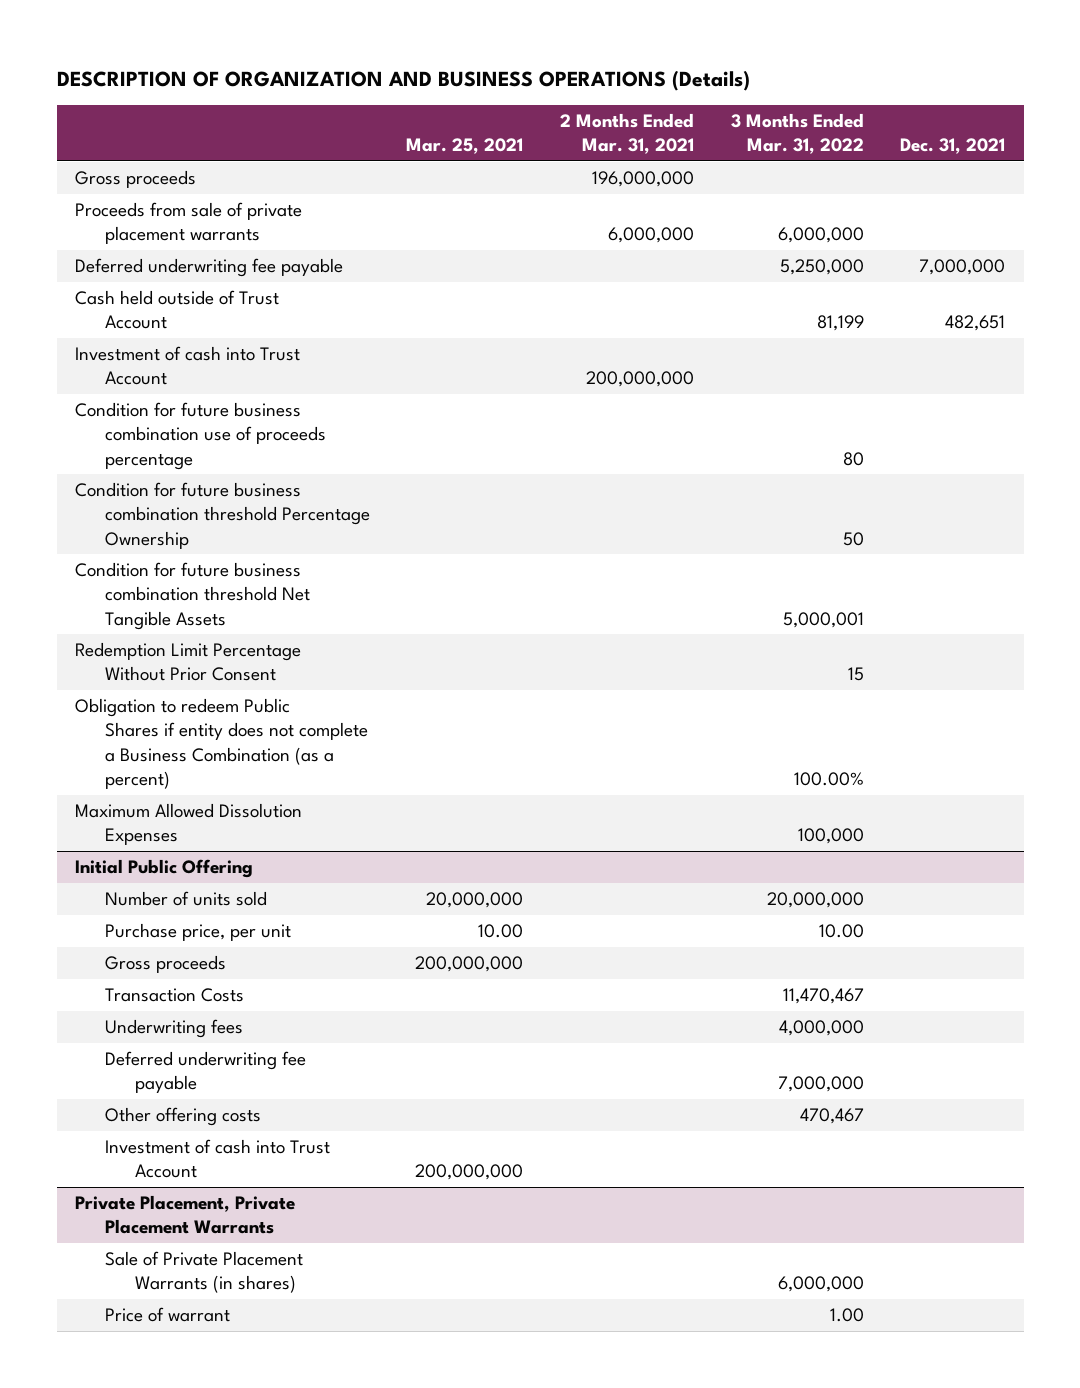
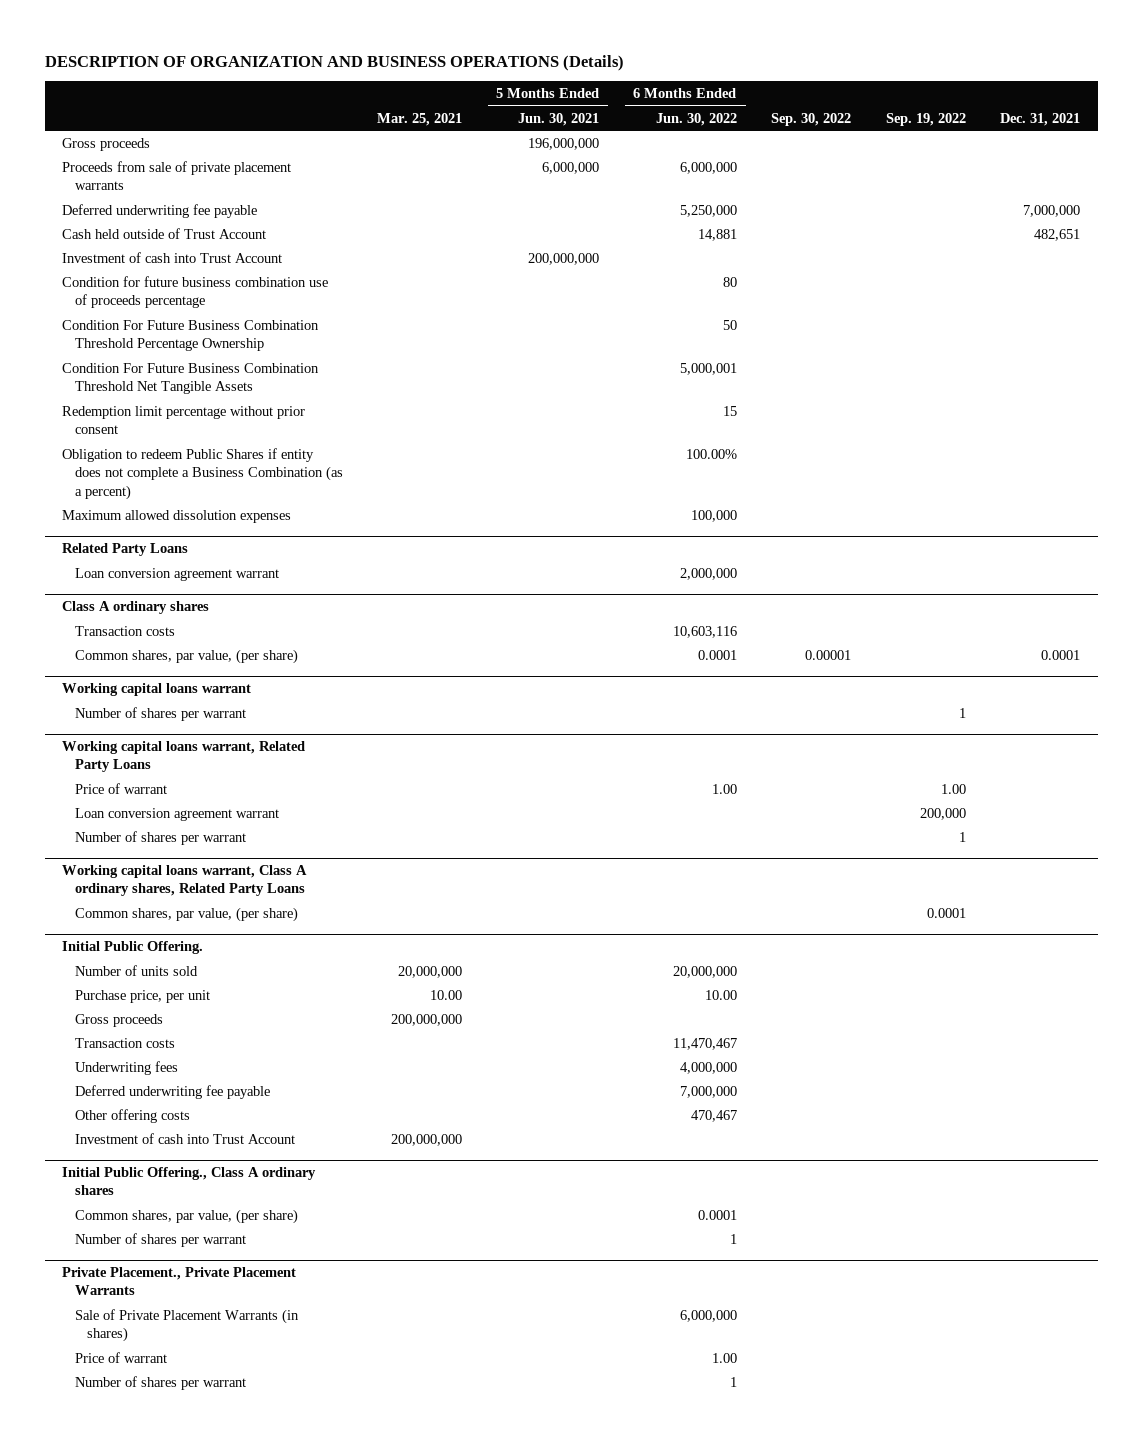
- | Mar. 25, 2021 | 2 Months Ended Mar. 31, 2021 | 3 Months Ended Mar. 31, 2022 | Dec. 31, 2021
+ | Mar. 25, 2021 | 5 Months Ended Jun. 30, 2021 | 6 Months Ended Jun. 30, 2022 | Sep. 30, 2022 | Sep. 19, 2022 | Dec. 31, 2021
- Condition for future business combination threshold Percentage Ownership | | | 50 |
- Condition for future business combination threshold Net Tangible Assets | | | 5,000,001 |
- Redemption Limit Percentage Without Prior Consent | | | 15 |
+ Condition For Future Business Combination Threshold Percentage Ownership | | | 50 | | |
+ Condition For Future Business Combination Threshold Net Tangible Assets | | | 5,000,001 | | |
+ Redemption limit percentage without prior consent | | | 15 | | |
- Maximum Allowed Dissolution Expenses | | | 100,000 |
- Initial Public Offering
+ Maximum allowed dissolution expenses | | | 100,000 | | |
+ Related Party Loans
+ Loan conversion agreement warrant | | | 2,000,000 | | |
+ Class A ordinary shares
+ Transaction costs | | | 10,603,116 | | |
+ Common shares, par value, (per share) | | | 0.0001 | 0.00001 | | 0.0001
+ Working capital loans warrant
+ Number of shares per warrant | | | | | 1 |
+ Working capital loans warrant, Related Party Loans
+ Price of warrant | | | 1.00 | | 1.00 |
+ Loan conversion agreement warrant | | | | | 200,000 |
+ Number of shares per warrant | | | | | 1 |
+ Working capital loans warrant, Class A ordinary shares, Related Party Loans
+ Common shares, par value, (per share) | | | | | 0.0001 |
+ Initial Public Offering.
- Transaction Costs | | | 11,470,467 |
+ Transaction costs | | | 11,470,467 | | |
- Private Placement, Private Placement Warrants
+ Initial Public Offering., Class A ordinary shares
+ Common shares, par value, (per share) | | | 0.0001 | | |
+ Number of shares per warrant | | | 1 | | |
+ Private Placement., Private Placement Warrants
+ Number of shares per warrant | | | 1 | | |

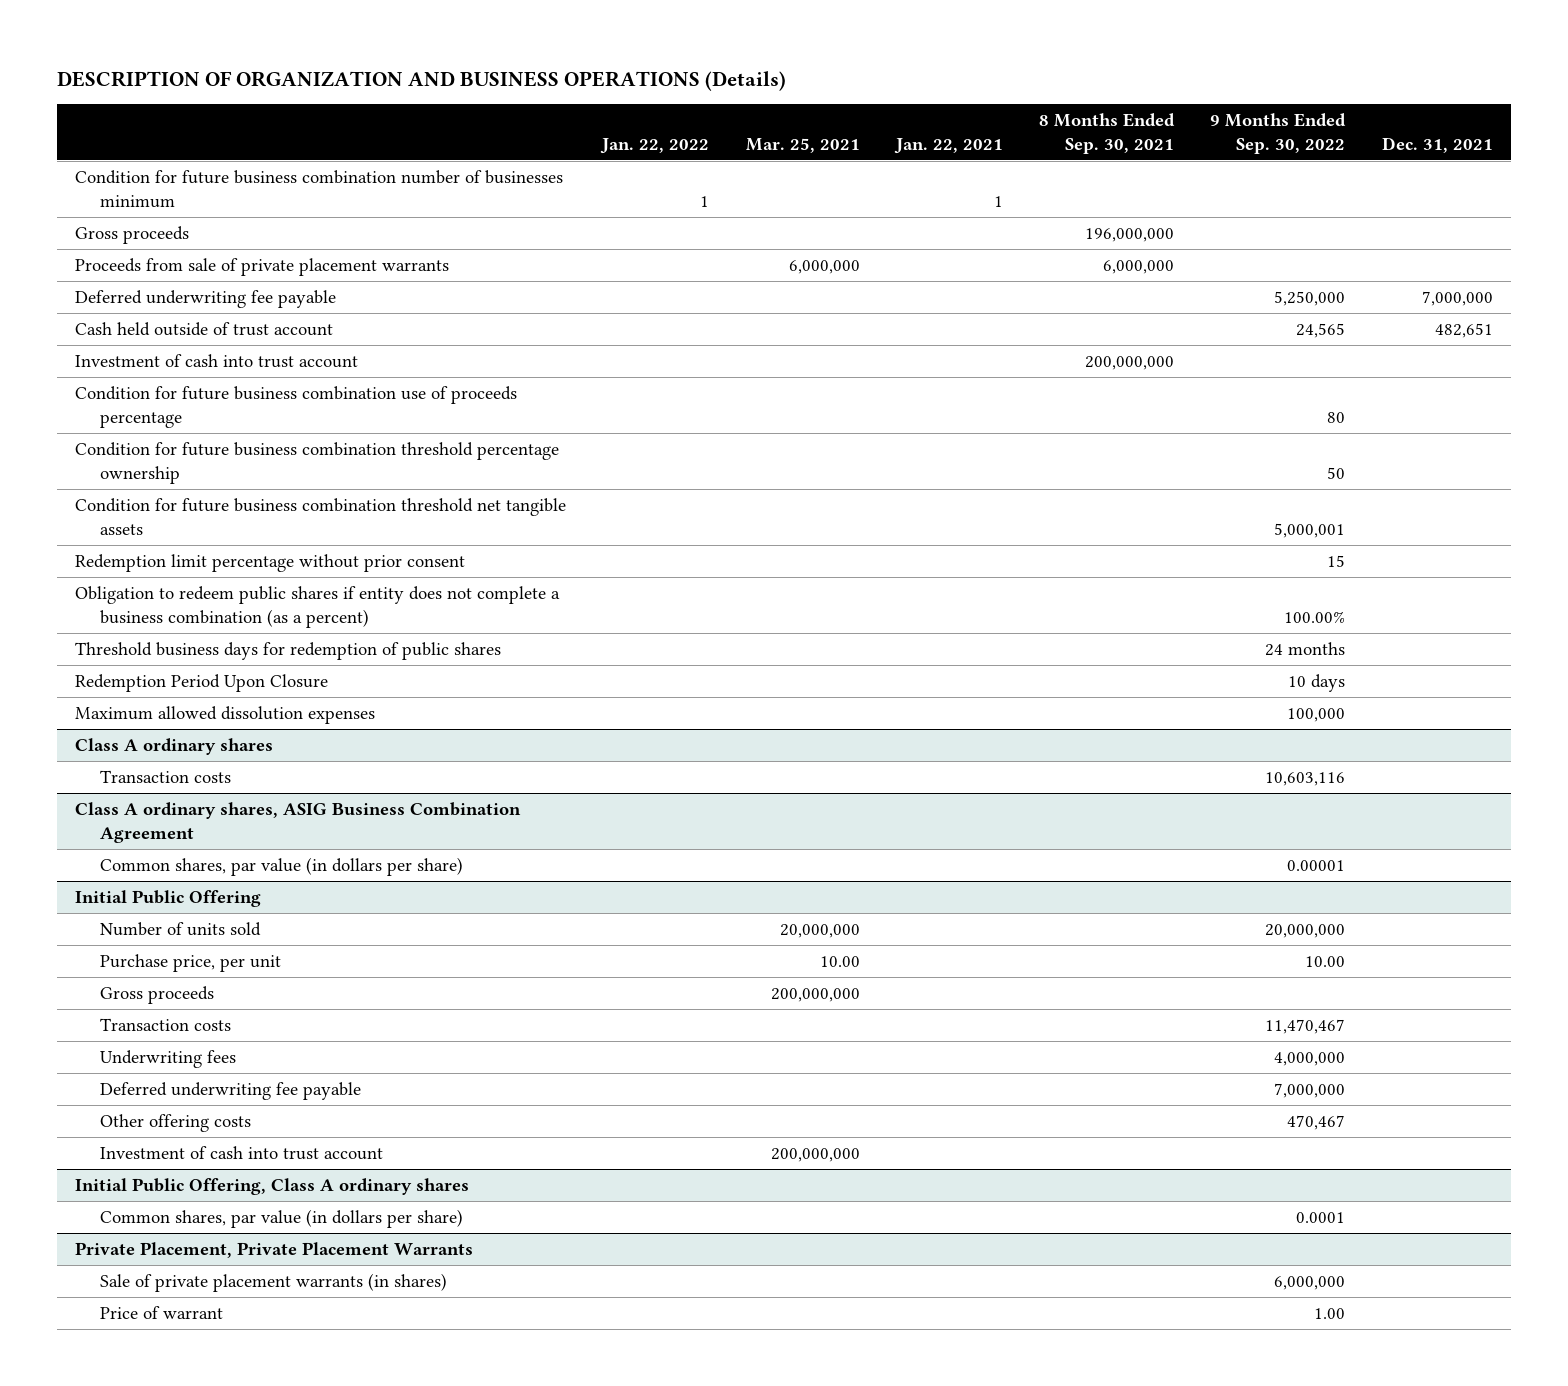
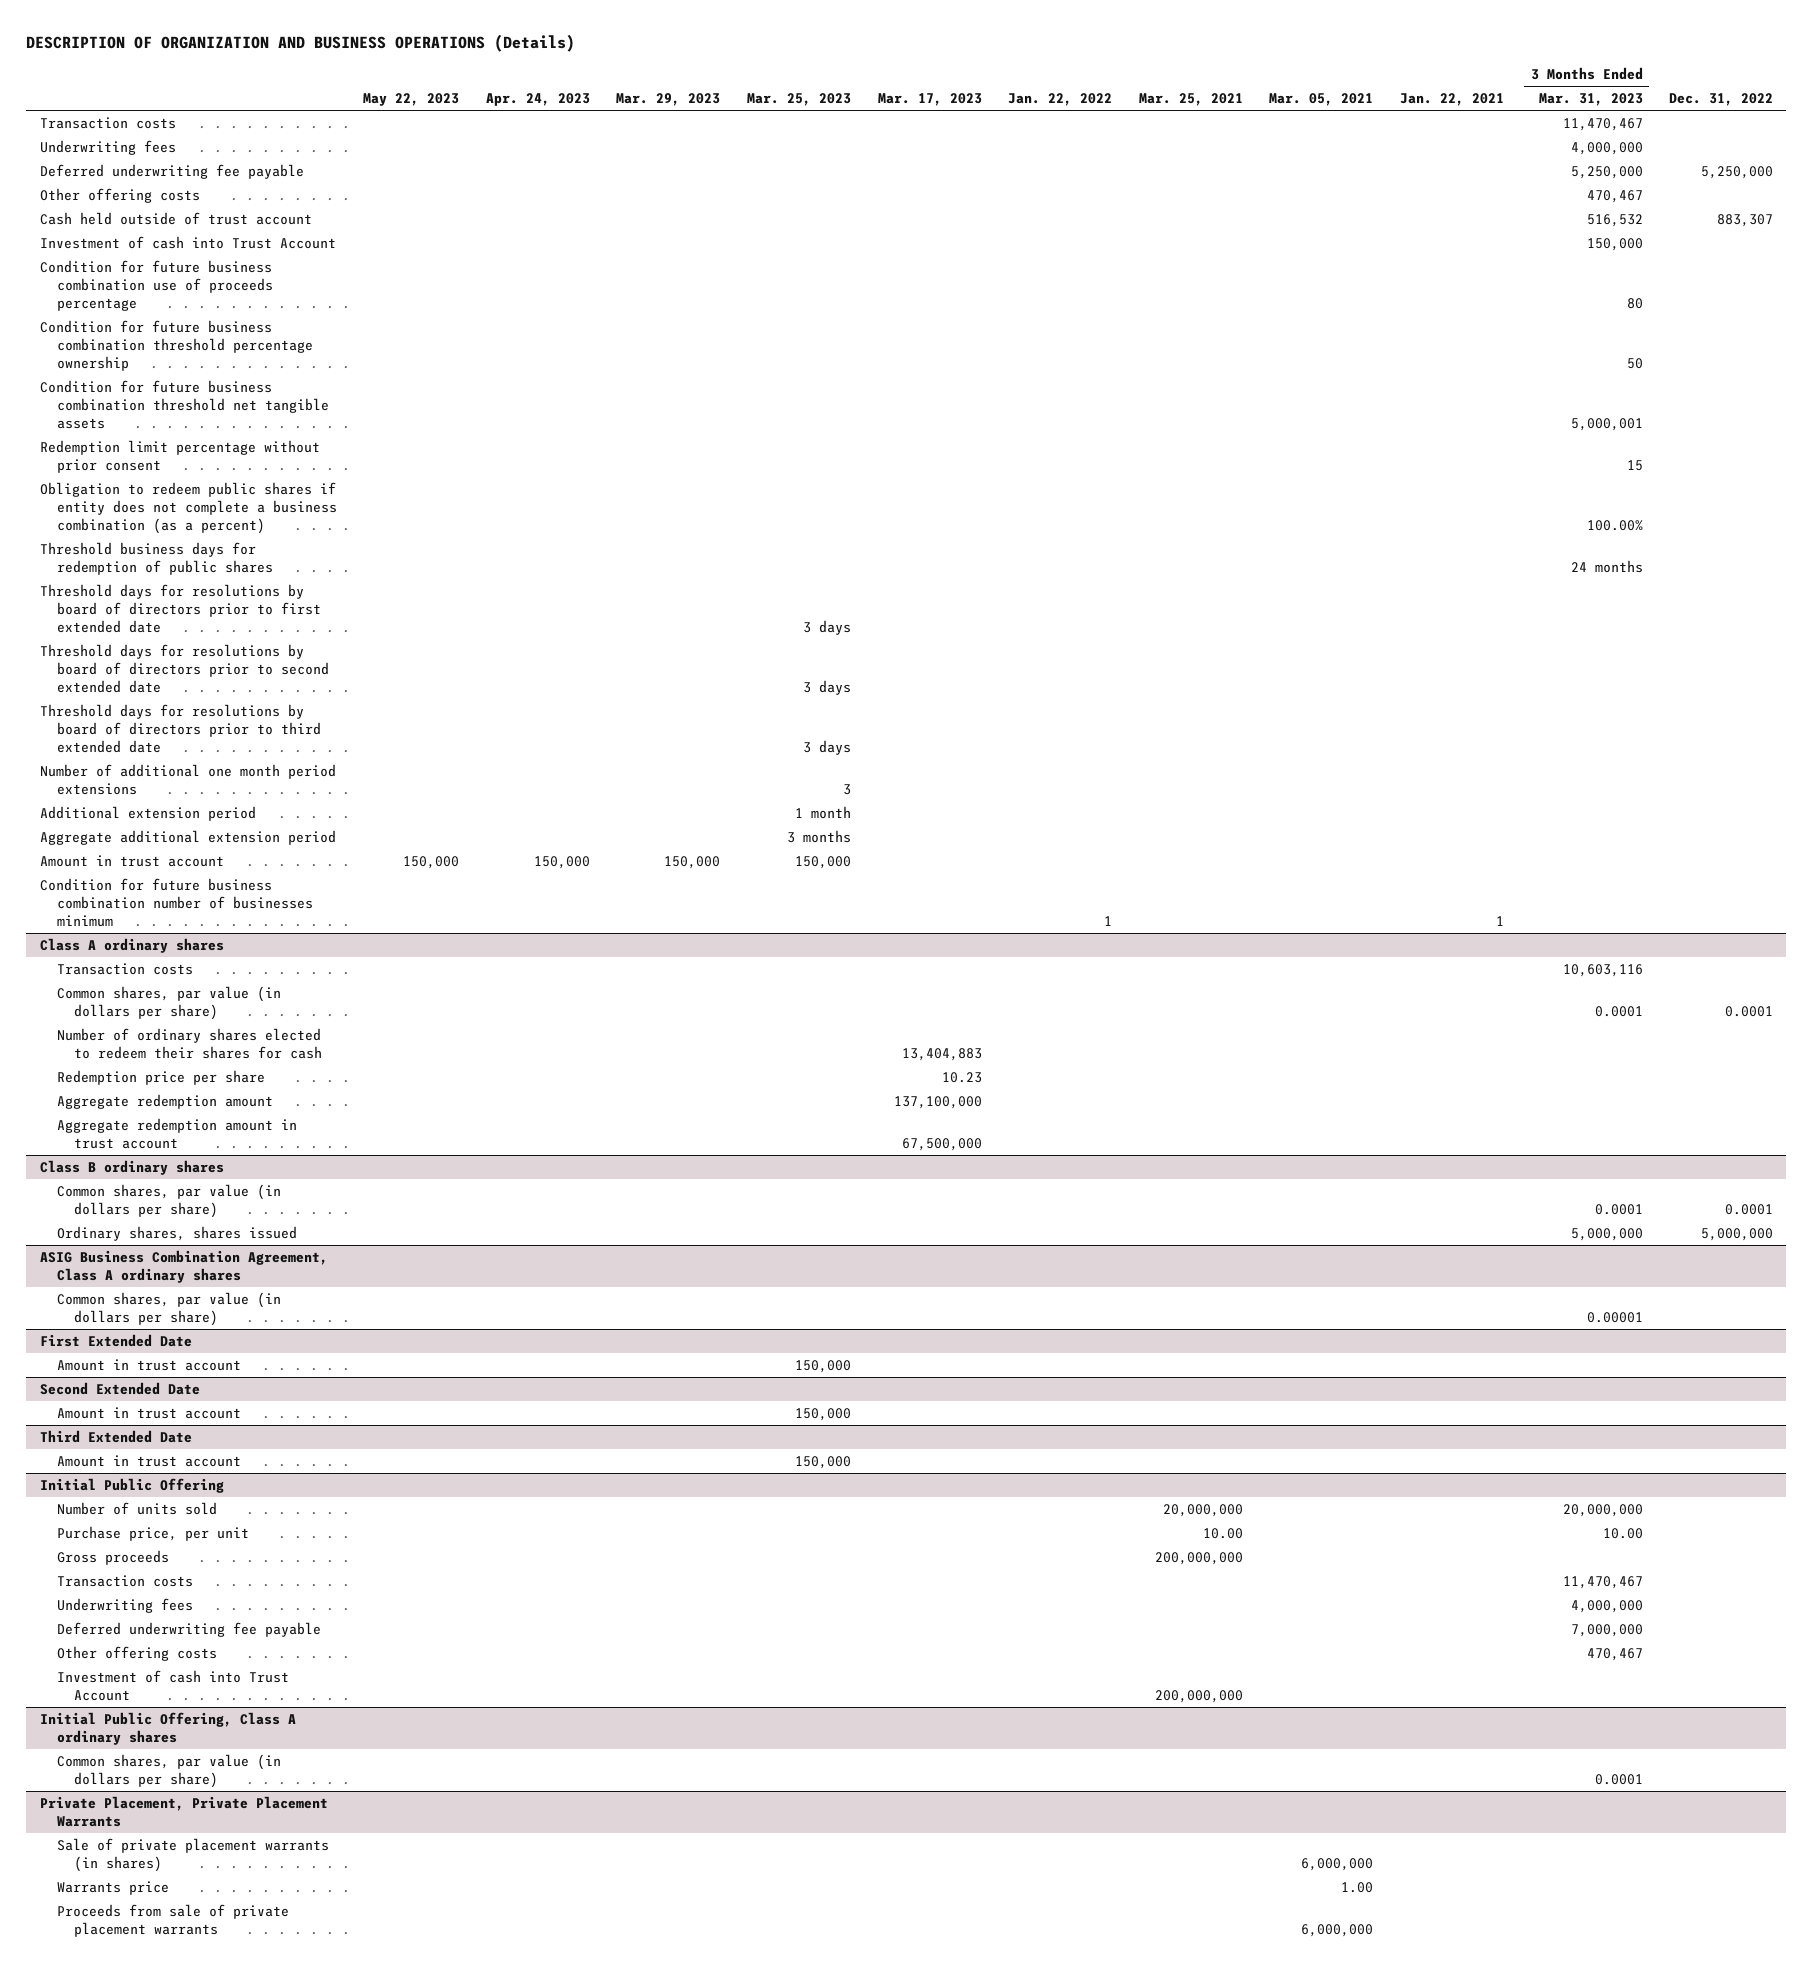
- | Jan. 22, 2022 | Mar. 25, 2021 | Jan. 22, 2021 | 8 Months Ended Sep. 30, 2021 | 9 Months Ended Sep. 30, 2022 | Dec. 31, 2021
+ | May 22, 2023 | Apr. 24, 2023 | Mar. 29, 2023 | Mar. 25, 2023 | Mar. 17, 2023 | Jan. 22, 2022 | Mar. 25, 2021 | Mar. 05, 2021 | Jan. 22, 2021 | 3 Months Ended Mar. 31, 2023 | Dec. 31, 2022
- Gross proceeds | | | | 196,000,000 | |
- Proceeds from sale of private placement warrants | | 6,000,000 | | 6,000,000 | |
+ Transaction costs | | | | | | | | | | 11,470,467 |
+ Underwriting fees | | | | | | | | | | 4,000,000 |
+ Other offering costs | | | | | | | | | | 470,467 |
- Investment of cash into trust account | | | | 200,000,000 | |
+ Investment of cash into Trust Account | | | | | | | | | | 150,000 |
- Redemption Period Upon Closure | | | | | 10 days |
- Maximum allowed dissolution expenses | | | | | 100,000 |
+ Threshold days for resolutions by board of directors prior to first extended date | | | | 3 days | | | | | | |
+ Threshold days for resolutions by board of directors prior to second extended date | | | | 3 days | | | | | | |
+ Threshold days for resolutions by board of directors prior to third extended date | | | | 3 days | | | | | | |
+ Number of additional one month period extensions | | | | 3 | | | | | | |
+ Additional extension period | | | | 1 month | | | | | | |
+ Aggregate additional extension period | | | | 3 months | | | | | | |
+ Amount in trust account | 150,000 | 150,000 | 150,000 | 150,000 | | | | | | |
moved down: Condition for future business combination number of businesses minimum | | | | | | 1 | | | 1 | |
- Class A ordinary shares, ASIG Business Combination Agreement
@ Class A ordinary shares
+ Common shares, par value (in dollars per share) | | | | | | | | | | 0.0001 | 0.0001
+ Number of ordinary shares elected to redeem their shares for cash | | | | | 13,404,883 | | | | | |
+ Redemption price per share | | | | | 10.23 | | | | | |
+ Aggregate redemption amount | | | | | 137,100,000 | | | | | |
+ Aggregate redemption amount in trust account | | | | | 67,500,000 | | | | | |
+ Class B ordinary shares
+ Common shares, par value (in dollars per share) | | | | | | | | | | 0.0001 | 0.0001
+ Ordinary shares, shares issued | | | | | | | | | | 5,000,000 | 5,000,000
+ ASIG Business Combination Agreement, Class A ordinary shares
+ First Extended Date
+ Amount in trust account | | | | 150,000 | | | | | | |
+ Second Extended Date
+ Amount in trust account | | | | 150,000 | | | | | | |
+ Third Extended Date
+ Amount in trust account | | | | 150,000 | | | | | | |
@ Initial Public Offering
- Investment of cash into trust account | | 200,000,000 | | | |
+ Investment of cash into Trust Account | | | | | | | 200,000,000 | | | |
@ Private Placement, Private Placement Warrants
- Price of warrant | | | | | 1.00 |
+ Warrants price | | | | | | | | 1.00 | | |
+ Proceeds from sale of private placement warrants | | | | | | | | 6,000,000 | | |

